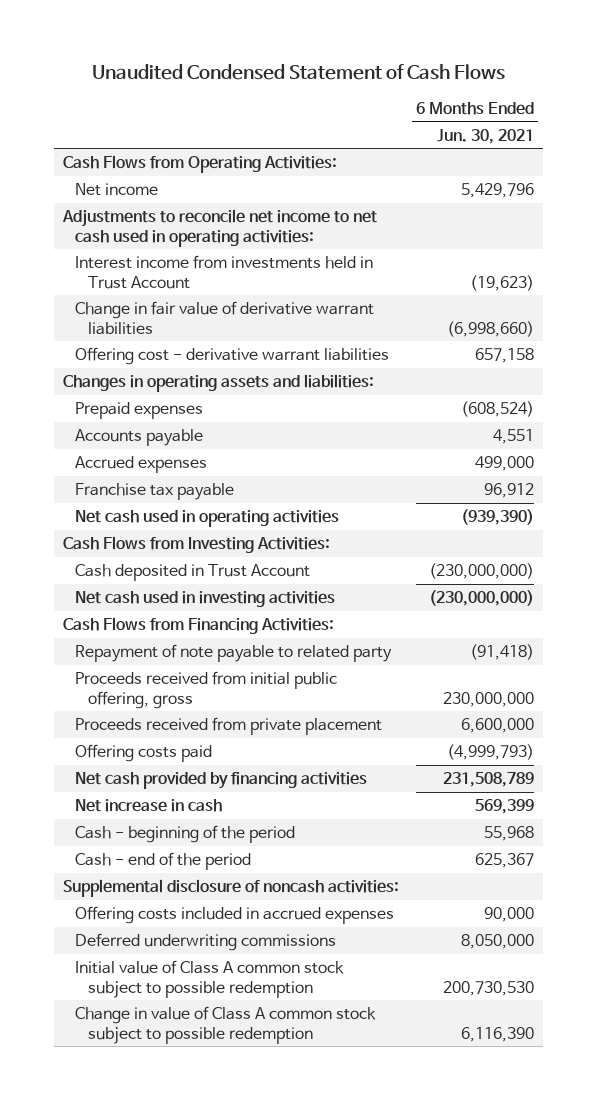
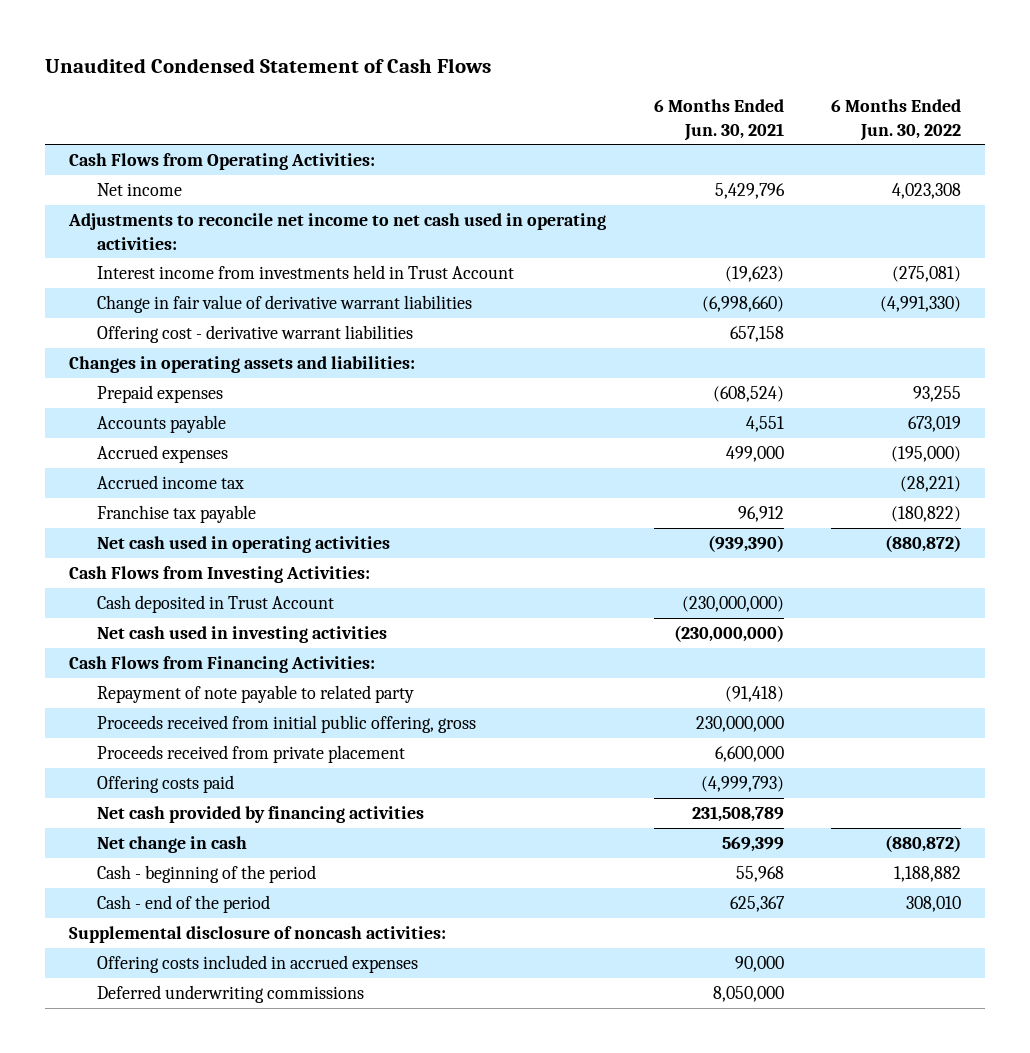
- | 6 Months Ended Jun. 30, 2021
+ | 6 Months Ended Jun. 30, 2021 | 6 Months Ended Jun. 30, 2022
+ Accrued income tax | | (28,221)
- Net increase in cash | 569,399
+ Net change in cash | 569,399 | (880,872)
- Initial value of Class A common stock subject to possible redemption | 200,730,530
- Change in value of Class A common stock subject to possible redemption | 6,116,390

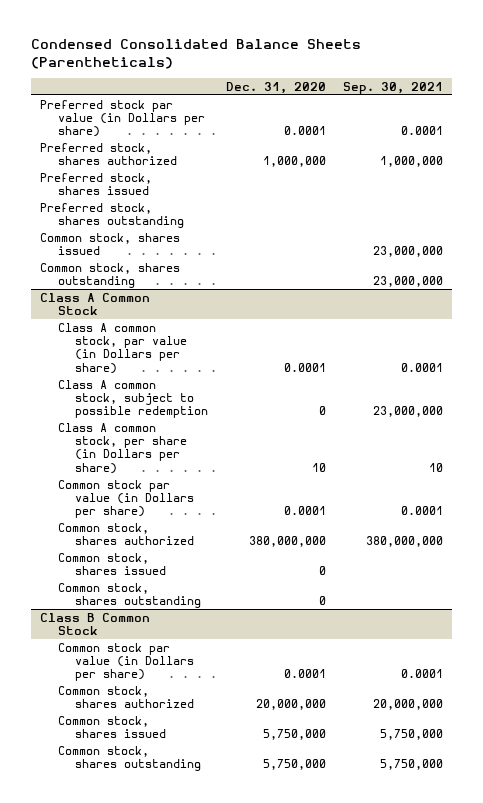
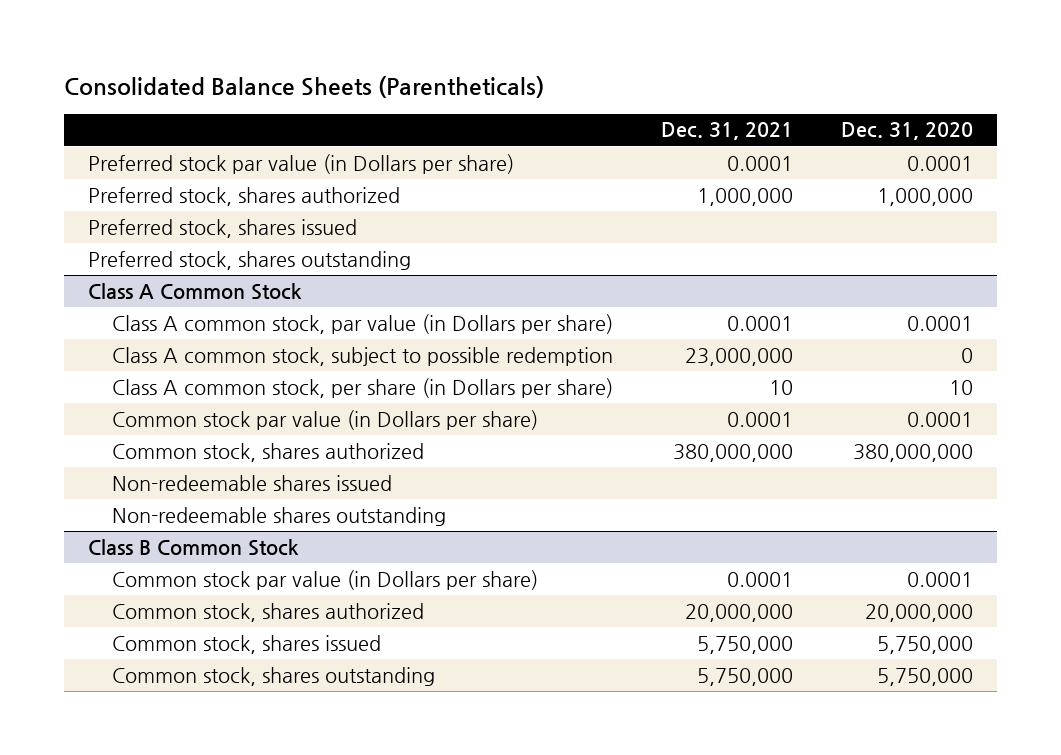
- Condensed Consolidated Balance Sheets (Parentheticals)
+ Consolidated Balance Sheets (Parentheticals)
- | Dec. 31, 2020 | Sep. 30, 2021
+ | Dec. 31, 2021 | Dec. 31, 2020
- Common stock, shares issued | | 23,000,000
- Common stock, shares outstanding | | 23,000,000
@ Class A Common Stock
- Common stock, shares issued | 0 |
- Common stock, shares outstanding | 0 |
+ Non-redeemable shares issued
+ Non-redeemable shares outstanding

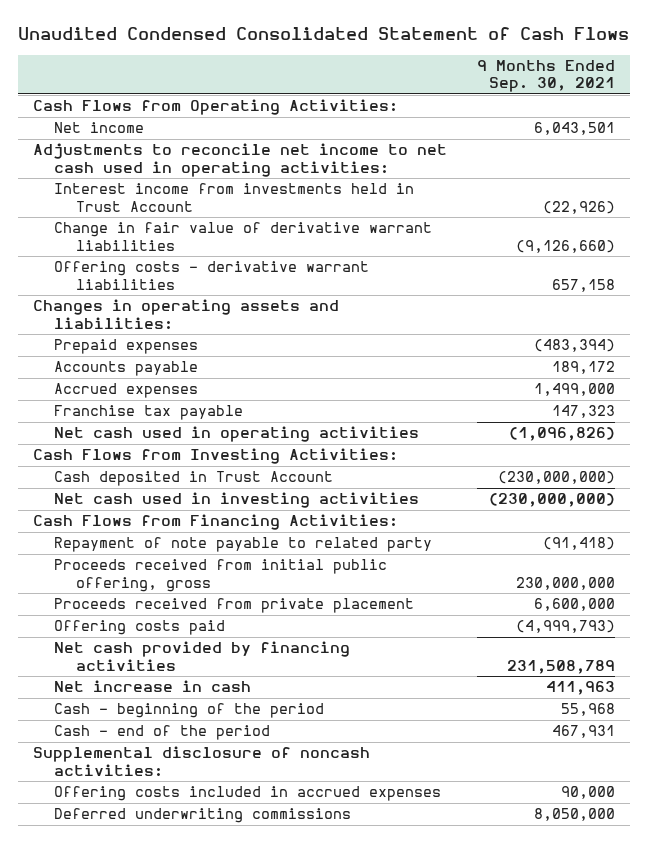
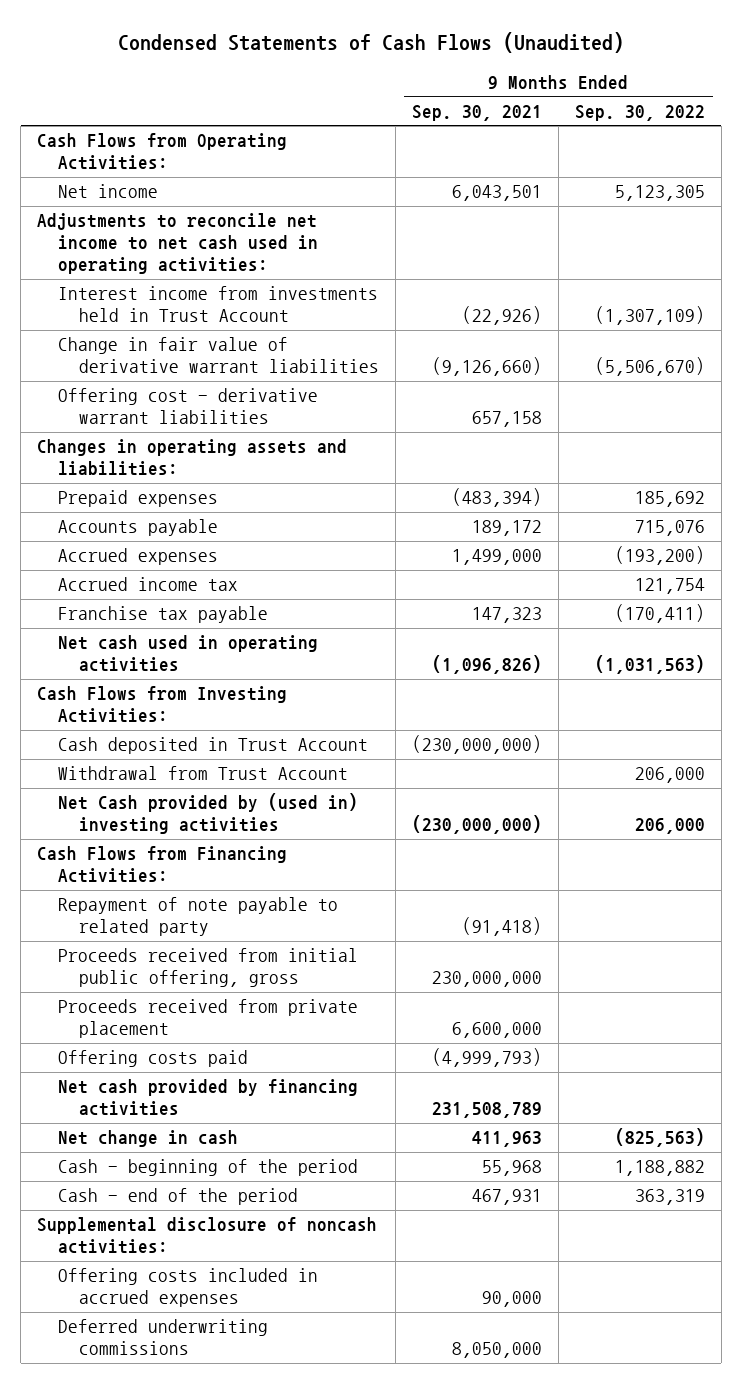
- Unaudited Condensed Consolidated Statement of Cash Flows
+ Condensed Statements of Cash Flows (Unaudited)
- | 9 Months Ended Sep. 30, 2021
+ | 9 Months Ended Sep. 30, 2021 | 9 Months Ended Sep. 30, 2022
- Offering costs - derivative warrant liabilities | 657,158
+ Offering cost - derivative warrant liabilities | 657,158 |
+ Accrued income tax | | 121,754
- Net cash used in investing activities | (230,000,000)
+ Withdrawal from Trust Account | | 206,000
+ Net Cash provided by (used in) investing activities | (230,000,000) | 206,000
- Net increase in cash | 411,963
+ Net change in cash | 411,963 | (825,563)

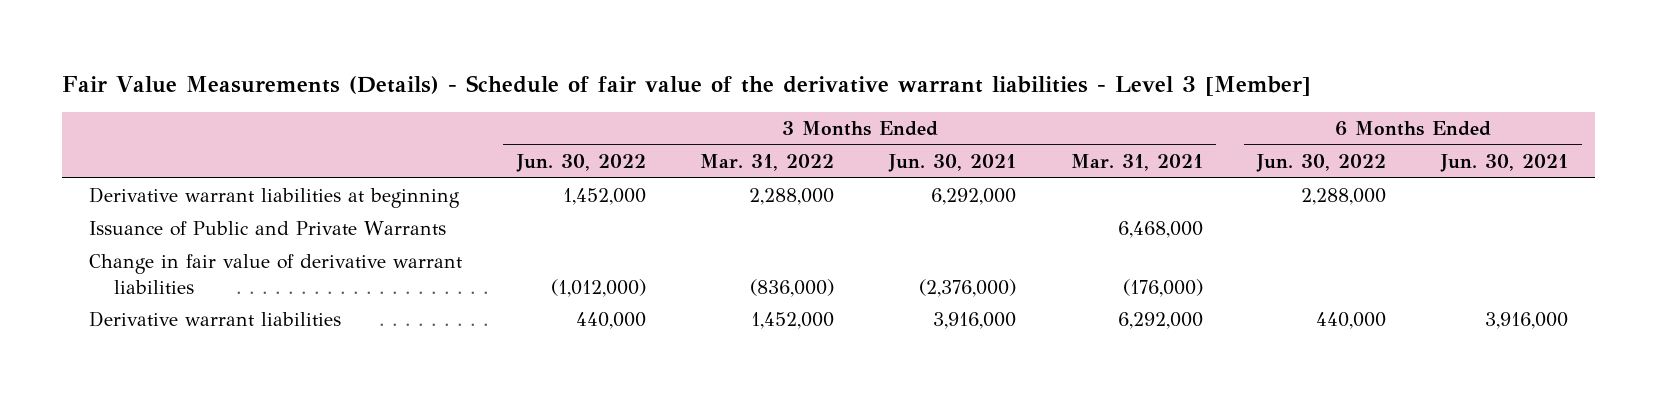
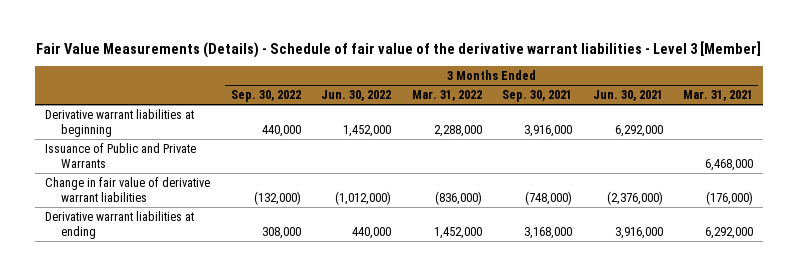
- | 3 Months Ended Jun. 30, 2022 | 3 Months Ended Mar. 31, 2022 | 3 Months Ended Jun. 30, 2021 | 3 Months Ended Mar. 31, 2021 | 6 Months Ended Jun. 30, 2022 | 6 Months Ended Jun. 30, 2021
+ | 3 Months Ended Sep. 30, 2022 | 3 Months Ended Jun. 30, 2022 | 3 Months Ended Mar. 31, 2022 | 3 Months Ended Sep. 30, 2021 | 3 Months Ended Jun. 30, 2021 | 3 Months Ended Mar. 31, 2021
- Derivative warrant liabilities | 440,000 | 1,452,000 | 3,916,000 | 6,292,000 | 440,000 | 3,916,000
+ Derivative warrant liabilities at ending | 308,000 | 440,000 | 1,452,000 | 3,168,000 | 3,916,000 | 6,292,000

